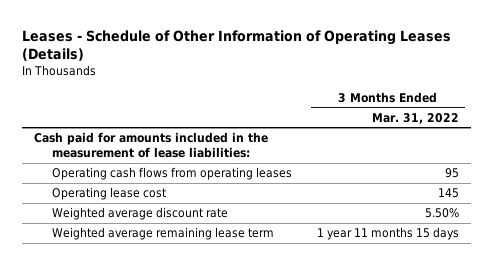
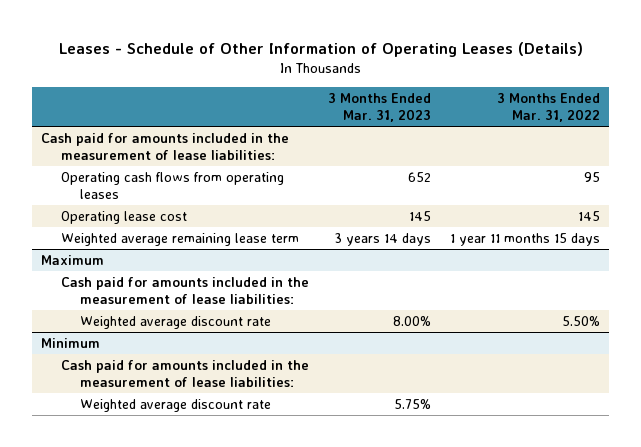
- | 3 Months Ended Mar. 31, 2022
+ | 3 Months Ended Mar. 31, 2023 | 3 Months Ended Mar. 31, 2022
- Weighted average discount rate | 5.50%
+ Maximum
+ Cash paid for amounts included in the measurement of lease liabilities:
+ Weighted average discount rate | 8.00% | 5.50%
+ Minimum
+ Cash paid for amounts included in the measurement of lease liabilities:
+ Weighted average discount rate | 5.75% |

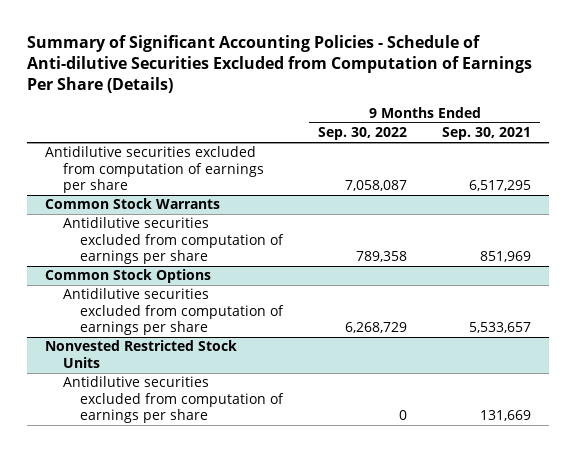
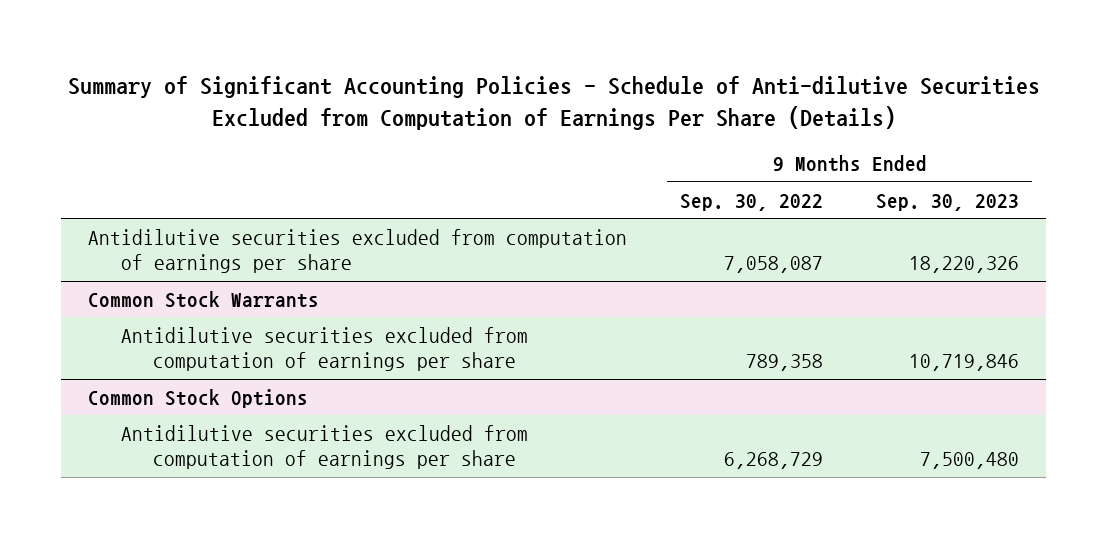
- | 9 Months Ended Sep. 30, 2022 | 9 Months Ended Sep. 30, 2021
+ | 9 Months Ended Sep. 30, 2022 | 9 Months Ended Sep. 30, 2023
- Nonvested Restricted Stock Units
- Antidilutive securities excluded from computation of earnings per share | 0 | 131,669

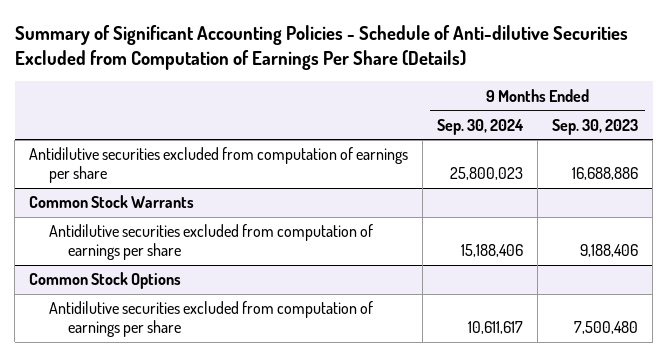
- | 9 Months Ended Sep. 30, 2022 | 9 Months Ended Sep. 30, 2023
+ | 9 Months Ended Sep. 30, 2024 | 9 Months Ended Sep. 30, 2023
- Antidilutive securities excluded from computation of earnings per share | 7,058,087 | 18,220,326
+ Antidilutive securities excluded from computation of earnings per share | 25,800,023 | 16,688,886
@ Common Stock Warrants
- Antidilutive securities excluded from computation of earnings per share | 789,358 | 10,719,846
+ Antidilutive securities excluded from computation of earnings per share | 15,188,406 | 9,188,406

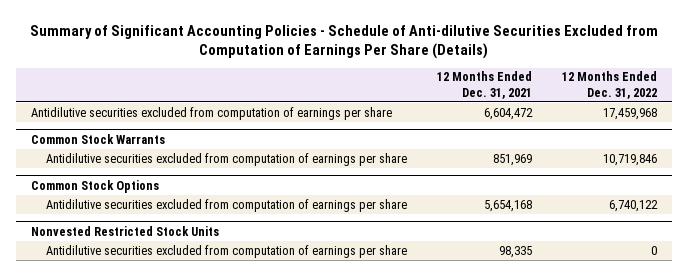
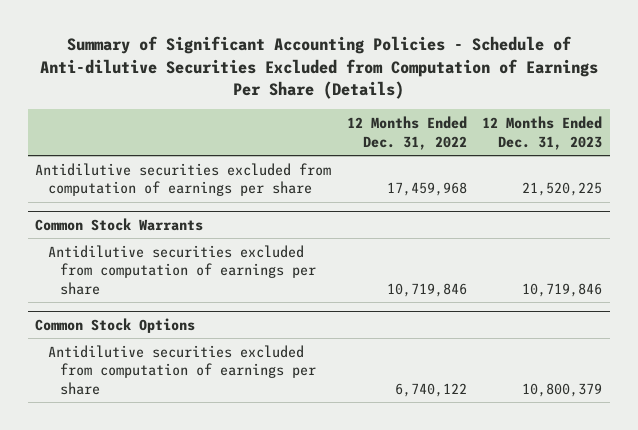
- | 12 Months Ended Dec. 31, 2021 | 12 Months Ended Dec. 31, 2022
+ | 12 Months Ended Dec. 31, 2022 | 12 Months Ended Dec. 31, 2023
- Nonvested Restricted Stock Units
- Antidilutive securities excluded from computation of earnings per share | 98,335 | 0

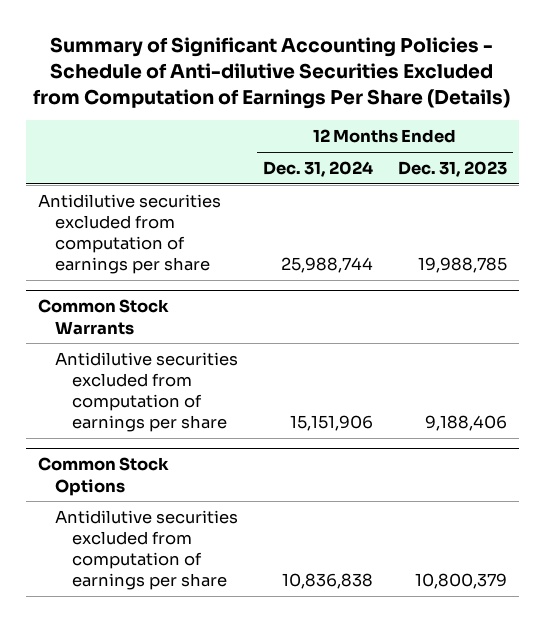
- | 12 Months Ended Dec. 31, 2022 | 12 Months Ended Dec. 31, 2023
+ | 12 Months Ended Dec. 31, 2024 | 12 Months Ended Dec. 31, 2023
- Antidilutive securities excluded from computation of earnings per share | 17,459,968 | 21,520,225
+ Antidilutive securities excluded from computation of earnings per share | 25,988,744 | 19,988,785
@ Common Stock Warrants
- Antidilutive securities excluded from computation of earnings per share | 10,719,846 | 10,719,846
+ Antidilutive securities excluded from computation of earnings per share | 15,151,906 | 9,188,406

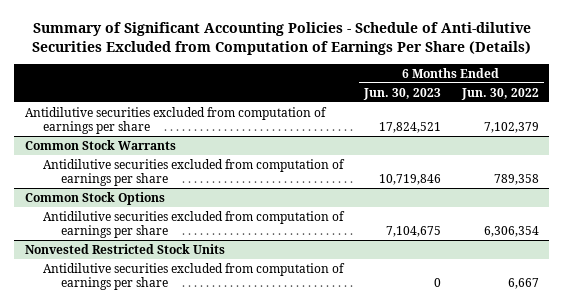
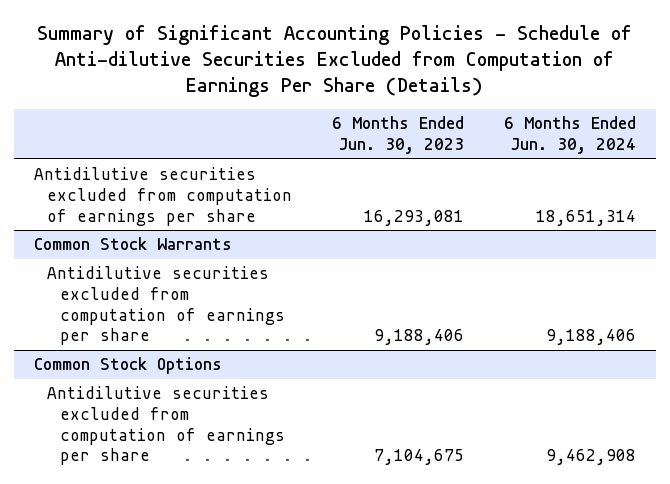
- | 6 Months Ended Jun. 30, 2023 | 6 Months Ended Jun. 30, 2022
+ | 6 Months Ended Jun. 30, 2023 | 6 Months Ended Jun. 30, 2024
- Antidilutive securities excluded from computation of earnings per share | 17,824,521 | 7,102,379
+ Antidilutive securities excluded from computation of earnings per share | 16,293,081 | 18,651,314
@ Common Stock Warrants
- Antidilutive securities excluded from computation of earnings per share | 10,719,846 | 789,358
+ Antidilutive securities excluded from computation of earnings per share | 9,188,406 | 9,188,406
- Nonvested Restricted Stock Units
- Antidilutive securities excluded from computation of earnings per share | 0 | 6,667

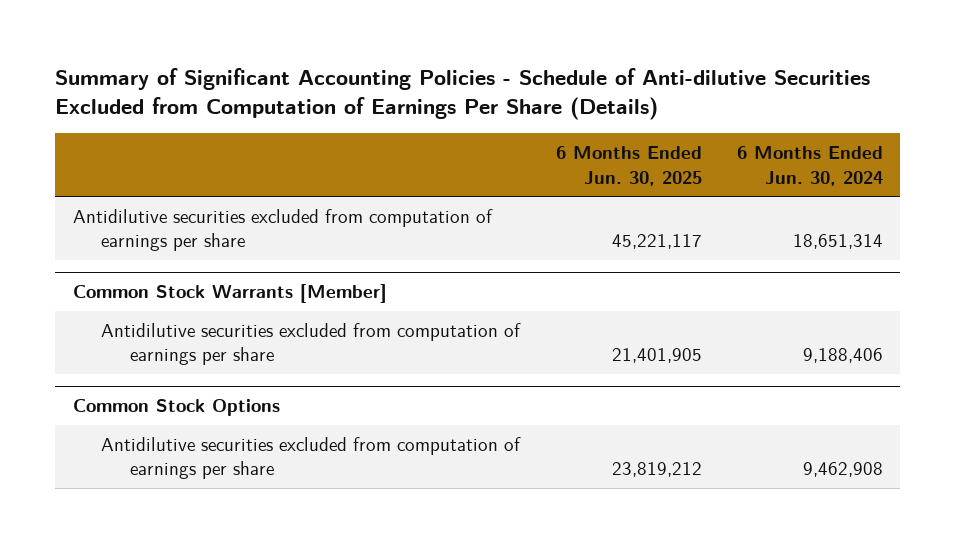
- | 6 Months Ended Jun. 30, 2023 | 6 Months Ended Jun. 30, 2024
+ | 6 Months Ended Jun. 30, 2025 | 6 Months Ended Jun. 30, 2024
- Common Stock Warrants
+ Common Stock Warrants [Member]

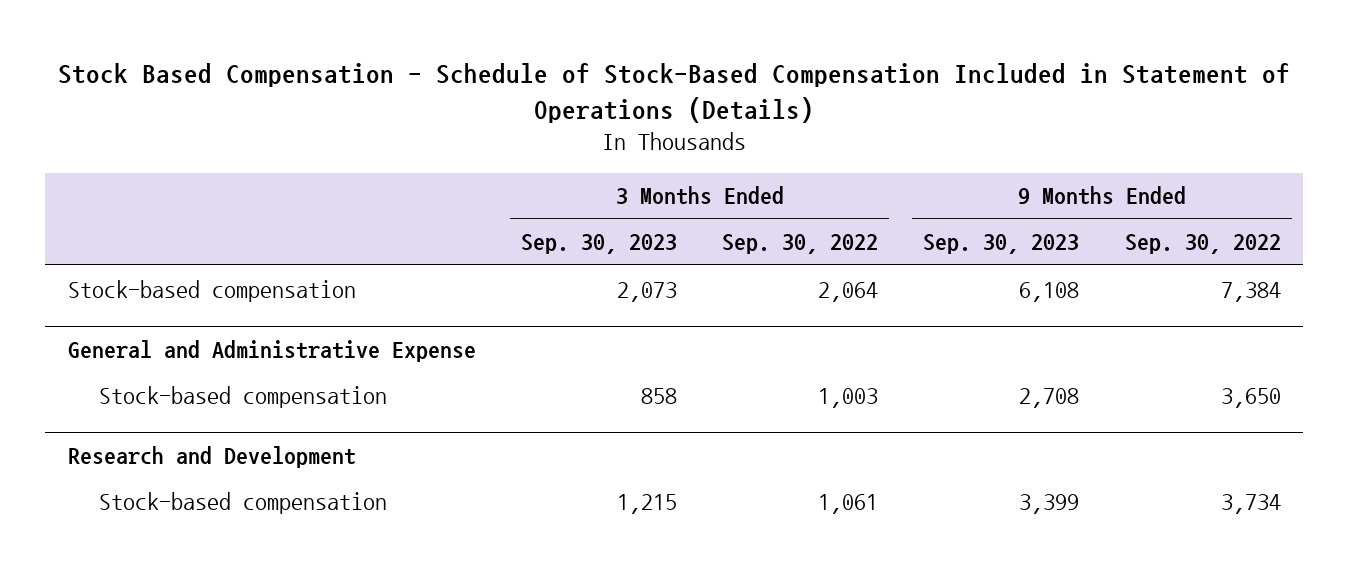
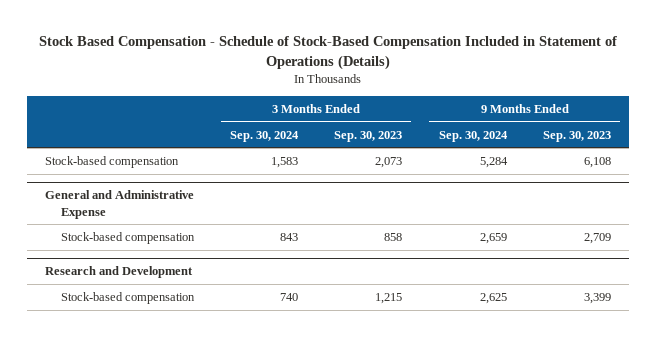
- | 3 Months Ended Sep. 30, 2023 | 3 Months Ended Sep. 30, 2022 | 9 Months Ended Sep. 30, 2023 | 9 Months Ended Sep. 30, 2022
+ | 3 Months Ended Sep. 30, 2024 | 3 Months Ended Sep. 30, 2023 | 9 Months Ended Sep. 30, 2024 | 9 Months Ended Sep. 30, 2023
@ General and Administrative Expense
- Stock-based compensation | 858 | 1,003 | 2,708 | 3,650
+ Stock-based compensation | 843 | 858 | 2,659 | 2,709

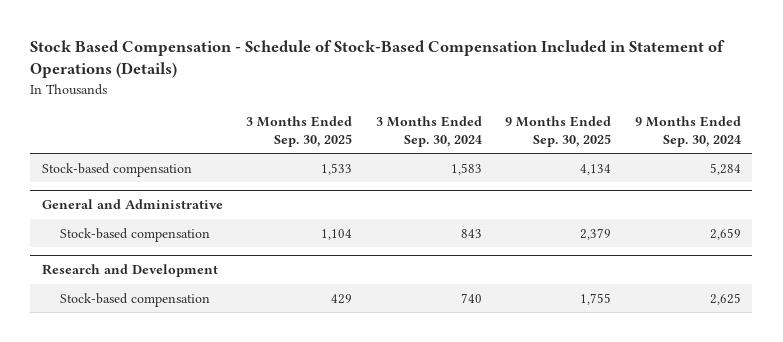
- | 3 Months Ended Sep. 30, 2024 | 3 Months Ended Sep. 30, 2023 | 9 Months Ended Sep. 30, 2024 | 9 Months Ended Sep. 30, 2023
+ | 3 Months Ended Sep. 30, 2025 | 3 Months Ended Sep. 30, 2024 | 9 Months Ended Sep. 30, 2025 | 9 Months Ended Sep. 30, 2024
- General and Administrative Expense
+ General and Administrative

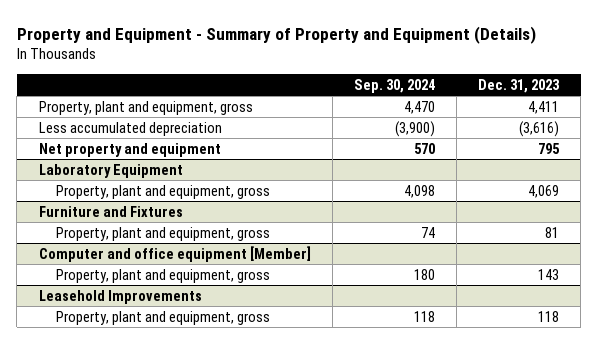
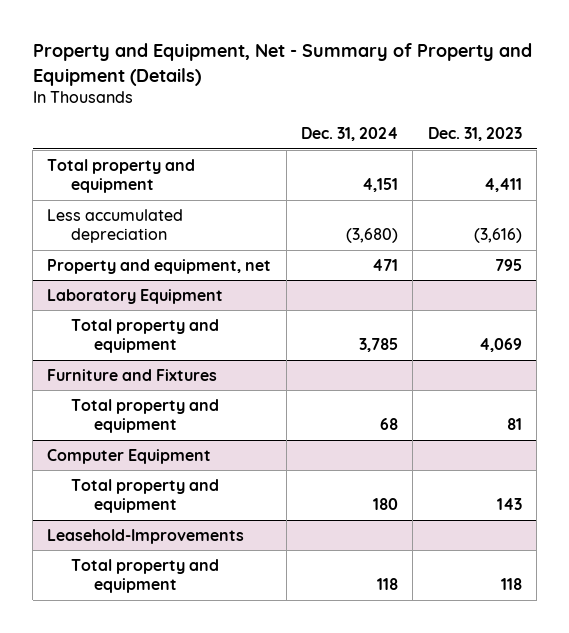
- Property and Equipment - Summary of Property and Equipment (Details)
+ Property and Equipment, Net - Summary of Property and Equipment (Details)
- | Sep. 30, 2024 | Dec. 31, 2023
+ | Dec. 31, 2024 | Dec. 31, 2023
- Property, plant and equipment, gross | 4,470 | 4,411
+ Total property and equipment | 4,151 | 4,411
- Net property and equipment | 570 | 795
+ Property and equipment, net | 471 | 795
@ Laboratory Equipment
- Property, plant and equipment, gross | 4,098 | 4,069
+ Total property and equipment | 3,785 | 4,069
@ Furniture and Fixtures
- Property, plant and equipment, gross | 74 | 81
- Computer and office equipment [Member]
- Property, plant and equipment, gross | 180 | 143
- Leasehold Improvements
- Property, plant and equipment, gross | 118 | 118
@ Furniture and Fixtures
+ Total property and equipment | 68 | 81
+ Computer Equipment
+ Total property and equipment | 180 | 143
+ Leasehold-Improvements
+ Total property and equipment | 118 | 118

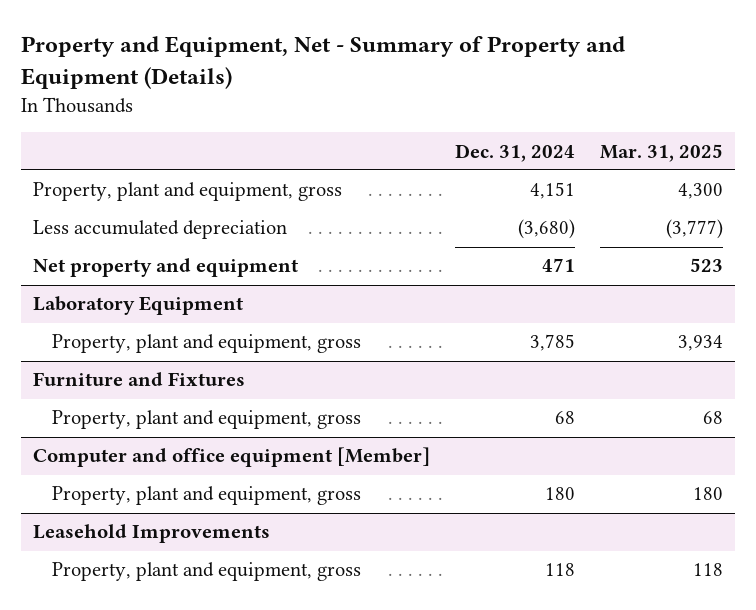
- | Dec. 31, 2024 | Dec. 31, 2023
+ | Dec. 31, 2024 | Mar. 31, 2025
- Total property and equipment | 4,151 | 4,411
+ Property, plant and equipment, gross | 4,151 | 4,300
- Property and equipment, net | 471 | 795
+ Net property and equipment | 471 | 523
@ Laboratory Equipment
- Total property and equipment | 3,785 | 4,069
+ Property, plant and equipment, gross | 3,785 | 3,934
@ Furniture and Fixtures
- Total property and equipment | 68 | 81
- Computer Equipment
- Total property and equipment | 180 | 143
- Leasehold-Improvements
- Total property and equipment | 118 | 118
@ Furniture and Fixtures
+ Property, plant and equipment, gross | 68 | 68
+ Computer and office equipment [Member]
+ Property, plant and equipment, gross | 180 | 180
+ Leasehold Improvements
+ Property, plant and equipment, gross | 118 | 118

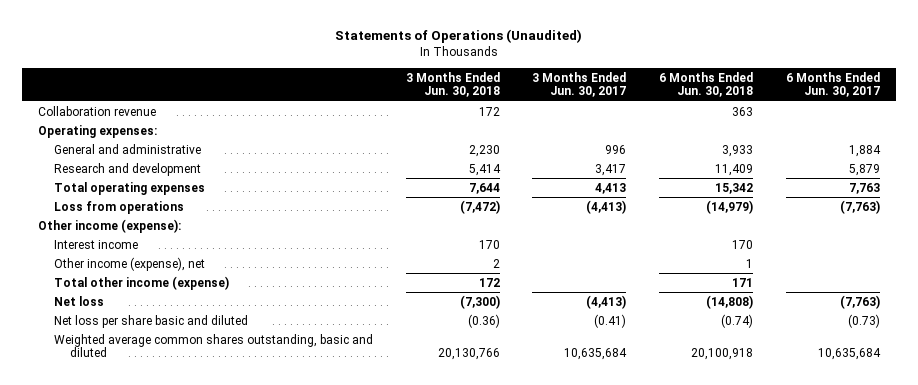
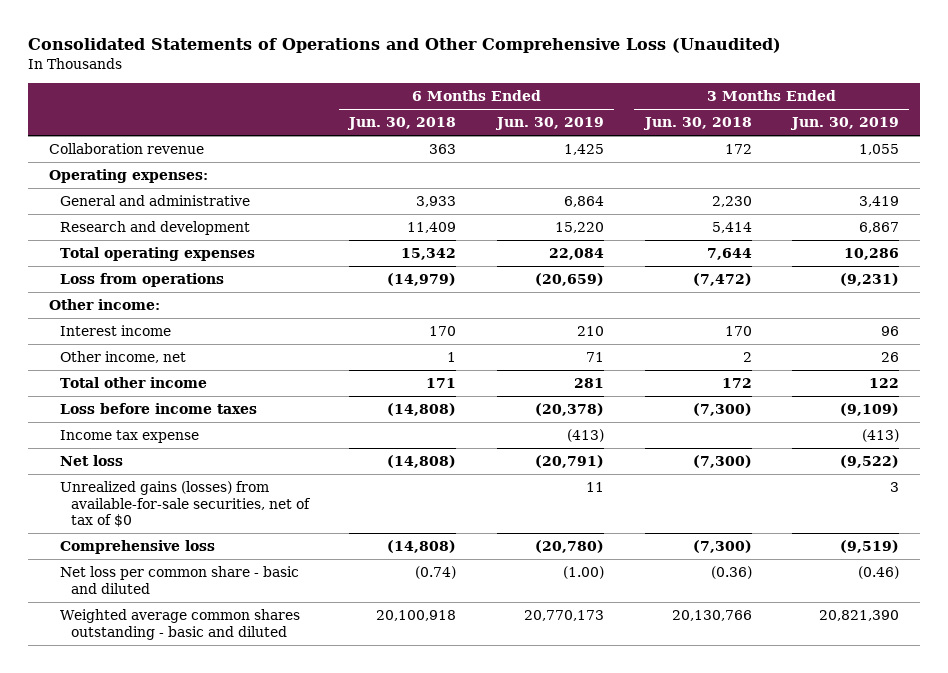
- Statements of Operations (Unaudited)
+ Consolidated Statements of Operations and Other Comprehensive Loss (Unaudited)
- | 3 Months Ended Jun. 30, 2018 | 3 Months Ended Jun. 30, 2017 | 6 Months Ended Jun. 30, 2018 | 6 Months Ended Jun. 30, 2017
+ | 6 Months Ended Jun. 30, 2018 | 6 Months Ended Jun. 30, 2019 | 3 Months Ended Jun. 30, 2018 | 3 Months Ended Jun. 30, 2019
- Other income (expense):
+ Other income:
- Other income (expense), net | 2 | | 1 |
- Total other income (expense) | 172 | | 171 |
+ Other income, net | 1 | 71 | 2 | 26
+ Total other income | 171 | 281 | 172 | 122
+ Loss before income taxes | (14,808) | (20,378) | (7,300) | (9,109)
+ Income tax expense | | (413) | | (413)
- Net loss per share basic and diluted | (0.36) | (0.41) | (0.74) | (0.73)
- Weighted average common shares outstanding, basic and diluted | 20,130,766 | 10,635,684 | 20,100,918 | 10,635,684
+ Unrealized gains (losses) from available-for-sale securities, net of tax of $0 | | 11 | | 3
+ Comprehensive loss | (14,808) | (20,780) | (7,300) | (9,519)
+ Net loss per common share - basic and diluted | (0.74) | (1.00) | (0.36) | (0.46)
+ Weighted average common shares outstanding - basic and diluted | 20,100,918 | 20,770,173 | 20,130,766 | 20,821,390

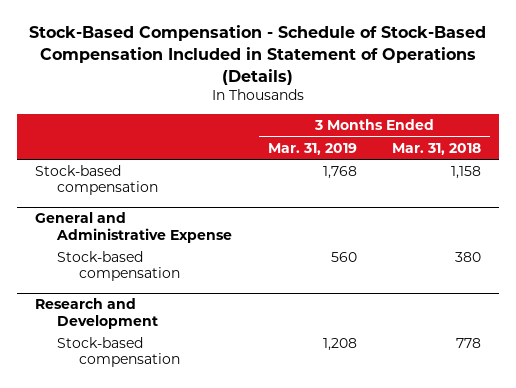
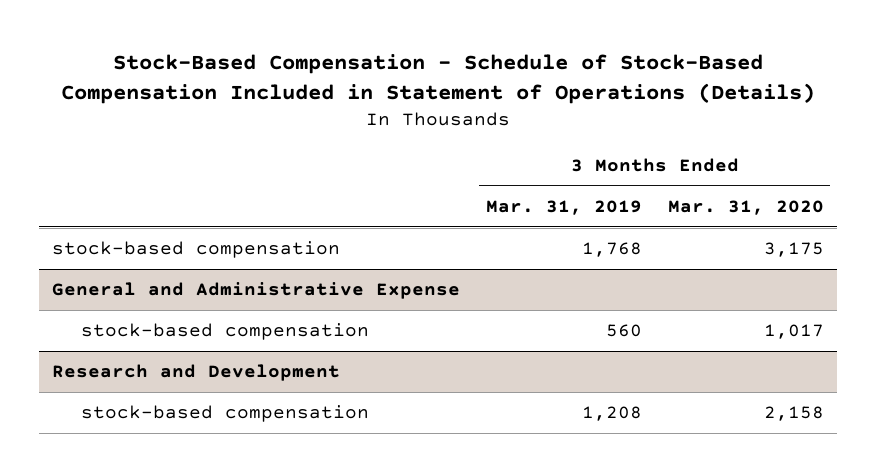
- | 3 Months Ended Mar. 31, 2019 | 3 Months Ended Mar. 31, 2018
+ | 3 Months Ended Mar. 31, 2019 | 3 Months Ended Mar. 31, 2020
- Stock-based compensation | 1,768 | 1,158
+ stock-based compensation | 1,768 | 3,175
@ General and Administrative Expense
- Stock-based compensation | 560 | 380
+ stock-based compensation | 560 | 1,017
@ Research and Development
- Stock-based compensation | 1,208 | 778
+ stock-based compensation | 1,208 | 2,158

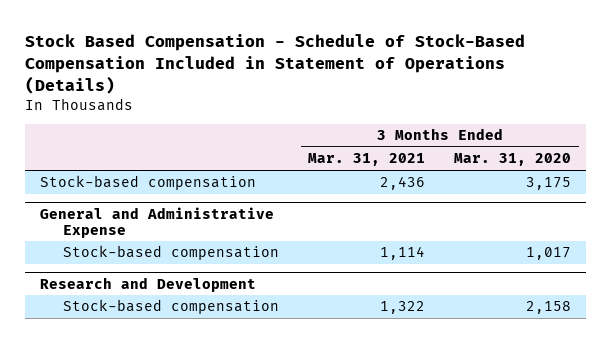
- Stock-Based Compensation - Schedule of Stock-Based Compensation Included in Statement of Operations (Details)
+ Stock Based Compensation - Schedule of Stock-Based Compensation Included in Statement of Operations (Details)
- | 3 Months Ended Mar. 31, 2019 | 3 Months Ended Mar. 31, 2020
+ | 3 Months Ended Mar. 31, 2021 | 3 Months Ended Mar. 31, 2020
- stock-based compensation | 1,768 | 3,175
+ Stock-based compensation | 2,436 | 3,175
@ General and Administrative Expense
- stock-based compensation | 560 | 1,017
+ Stock-based compensation | 1,114 | 1,017
@ Research and Development
- stock-based compensation | 1,208 | 2,158
+ Stock-based compensation | 1,322 | 2,158

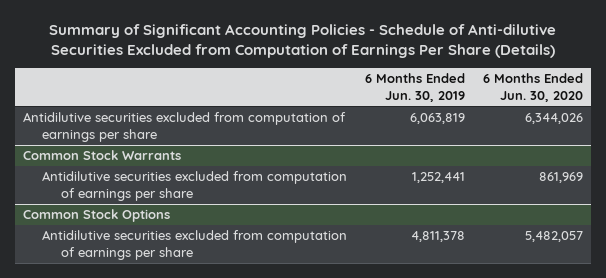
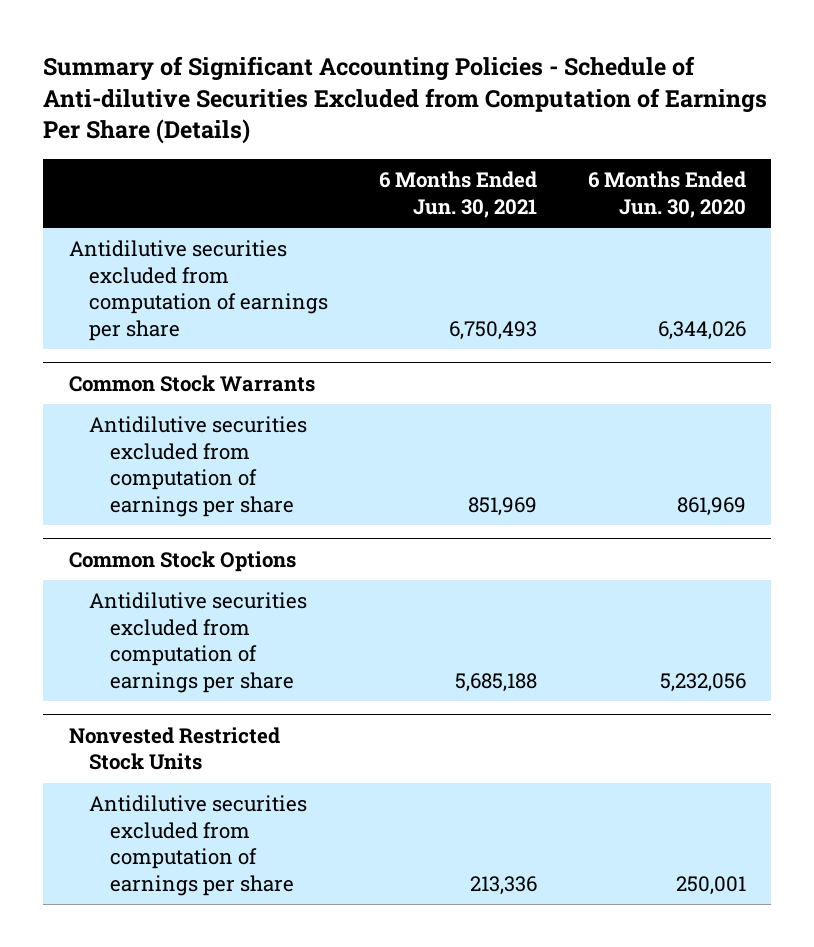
- | 6 Months Ended Jun. 30, 2019 | 6 Months Ended Jun. 30, 2020
+ | 6 Months Ended Jun. 30, 2021 | 6 Months Ended Jun. 30, 2020
@ Common Stock Options
- Antidilutive securities excluded from computation of earnings per share | 4,811,378 | 5,482,057
+ Antidilutive securities excluded from computation of earnings per share | 5,685,188 | 5,232,056
+ Nonvested Restricted Stock Units
+ Antidilutive securities excluded from computation of earnings per share | 213,336 | 250,001

